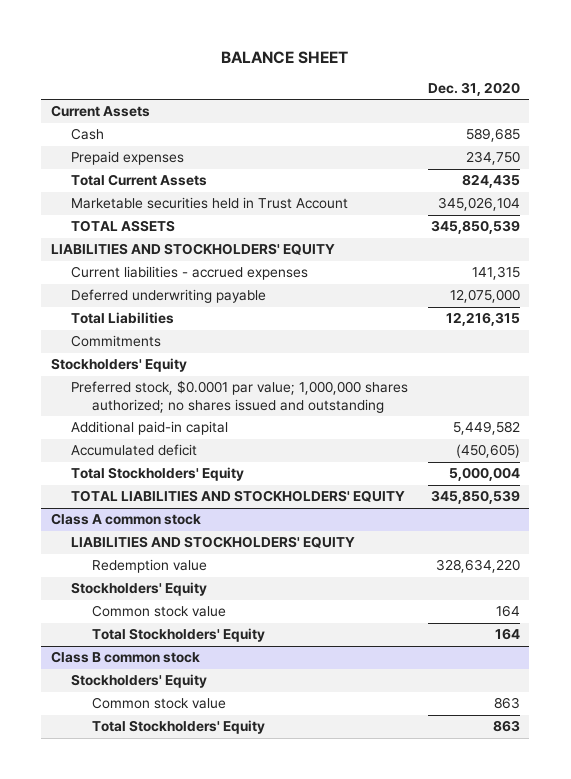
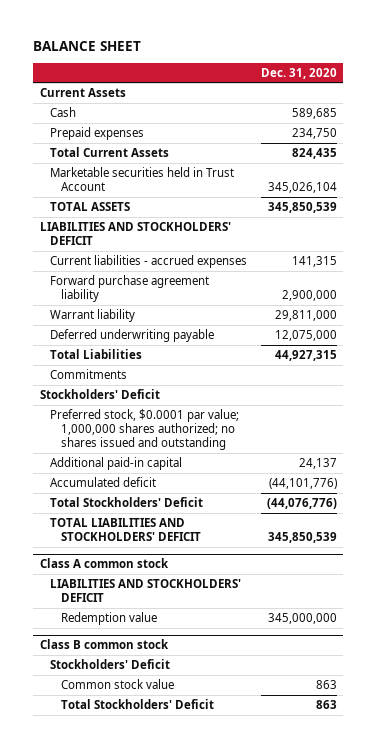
- LIABILITIES AND STOCKHOLDERS' EQUITY
+ LIABILITIES AND STOCKHOLDERS' DEFICIT
+ Forward purchase agreement liability | 2,900,000
+ Warrant liability | 29,811,000
- Total Liabilities | 12,216,315
+ Total Liabilities | 44,927,315
- Stockholders' Equity
+ Stockholders' Deficit
- Additional paid-in capital | 5,449,582
- Accumulated deficit | (450,605)
- Total Stockholders' Equity | 5,000,004
- TOTAL LIABILITIES AND STOCKHOLDERS' EQUITY | 345,850,539
+ Additional paid-in capital | 24,137
+ Accumulated deficit | (44,101,776)
+ Total Stockholders' Deficit | (44,076,776)
+ TOTAL LIABILITIES AND STOCKHOLDERS' DEFICIT | 345,850,539
@ Class A common stock
- LIABILITIES AND STOCKHOLDERS' EQUITY
- Redemption value | 328,634,220
- Stockholders' Equity
- Common stock value | 164
- Total Stockholders' Equity | 164
+ LIABILITIES AND STOCKHOLDERS' DEFICIT
+ Redemption value | 345,000,000
@ Class B common stock
- Stockholders' Equity
+ Stockholders' Deficit
- Total Stockholders' Equity | 863
+ Total Stockholders' Deficit | 863

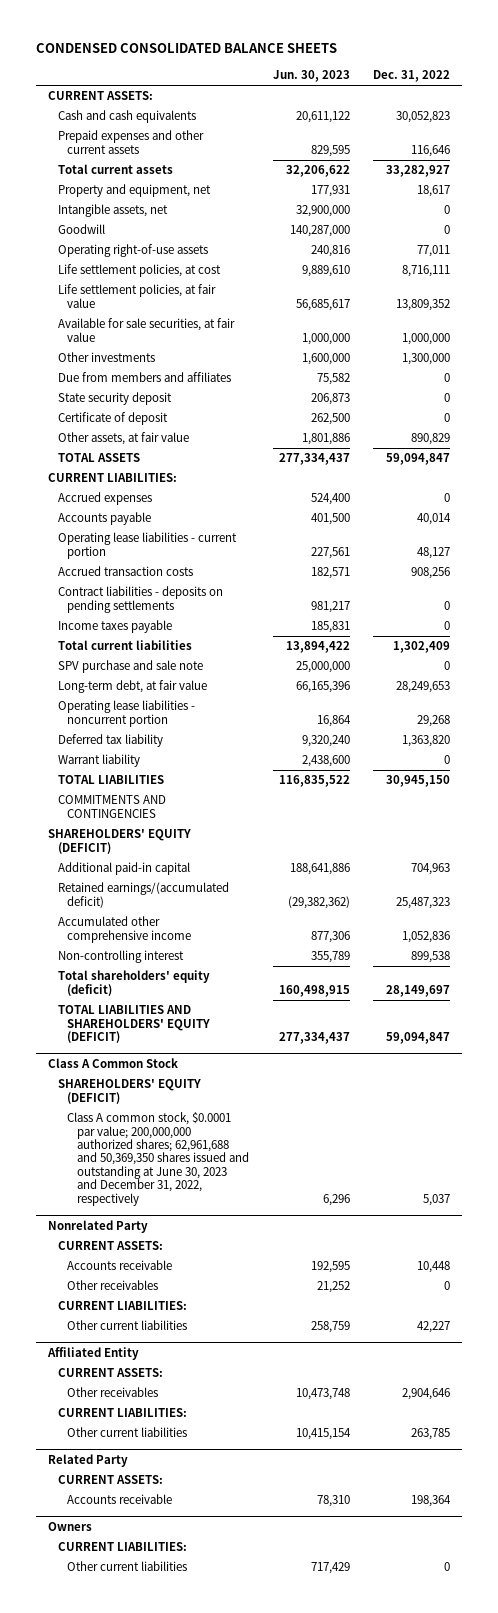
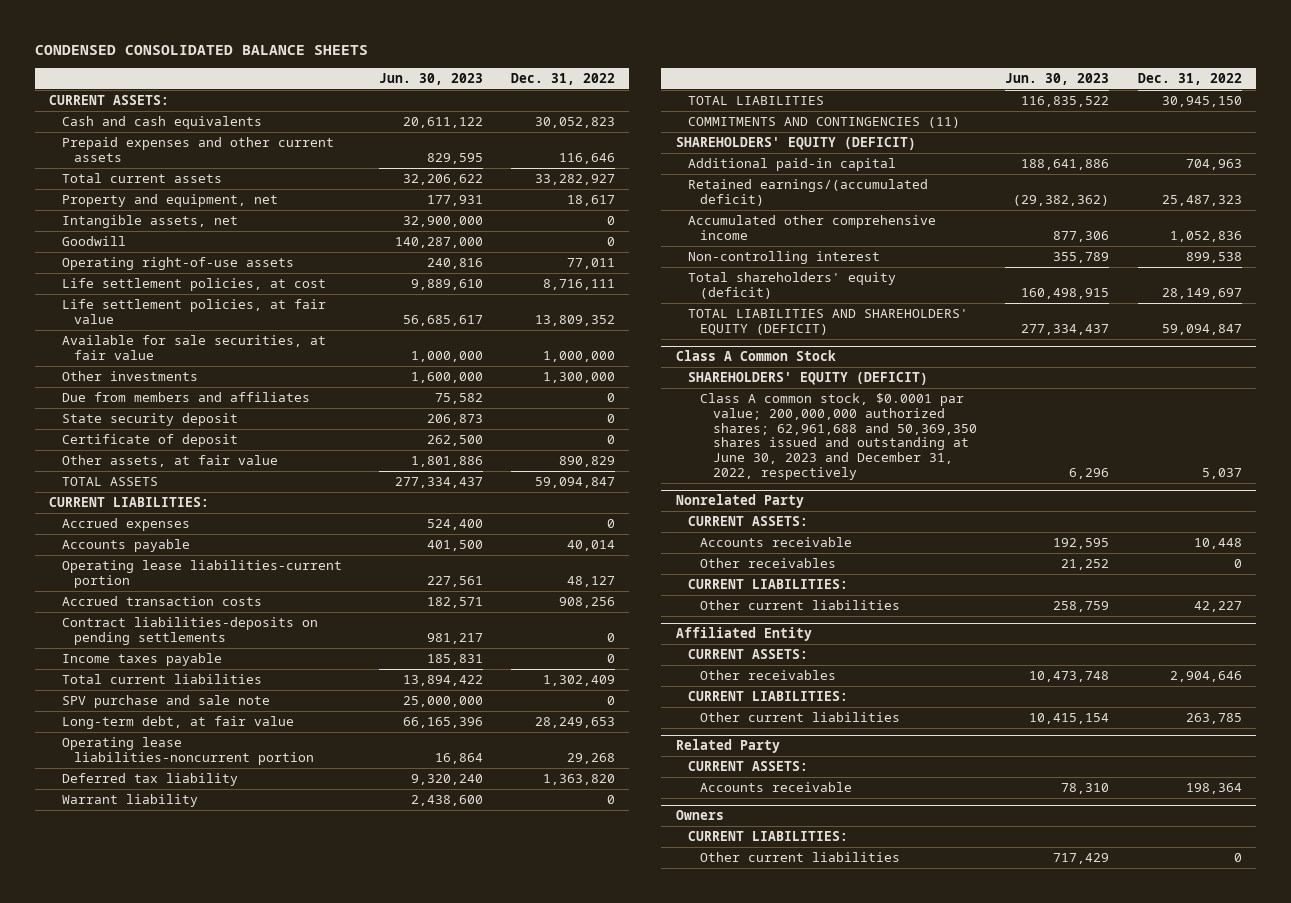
- Operating lease liabilities - current portion | 227,561 | 48,127
+ Operating lease liabilities-current portion | 227,561 | 48,127
- Contract liabilities - deposits on pending settlements | 981,217 | 0
+ Contract liabilities-deposits on pending settlements | 981,217 | 0
- Operating lease liabilities - noncurrent portion | 16,864 | 29,268
+ Operating lease liabilities-noncurrent portion | 16,864 | 29,268
- COMMITMENTS AND CONTINGENCIES
+ COMMITMENTS AND CONTINGENCIES (11)

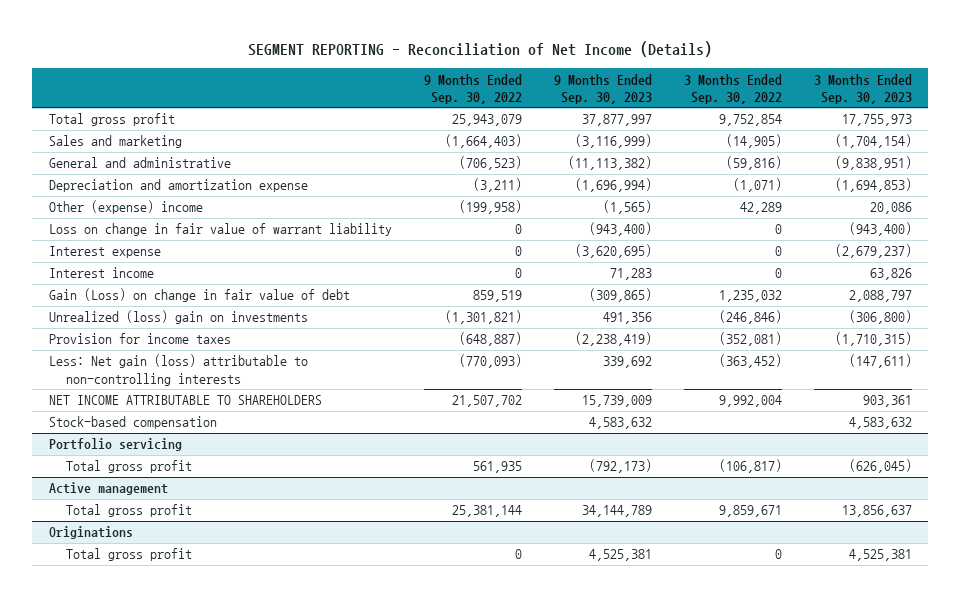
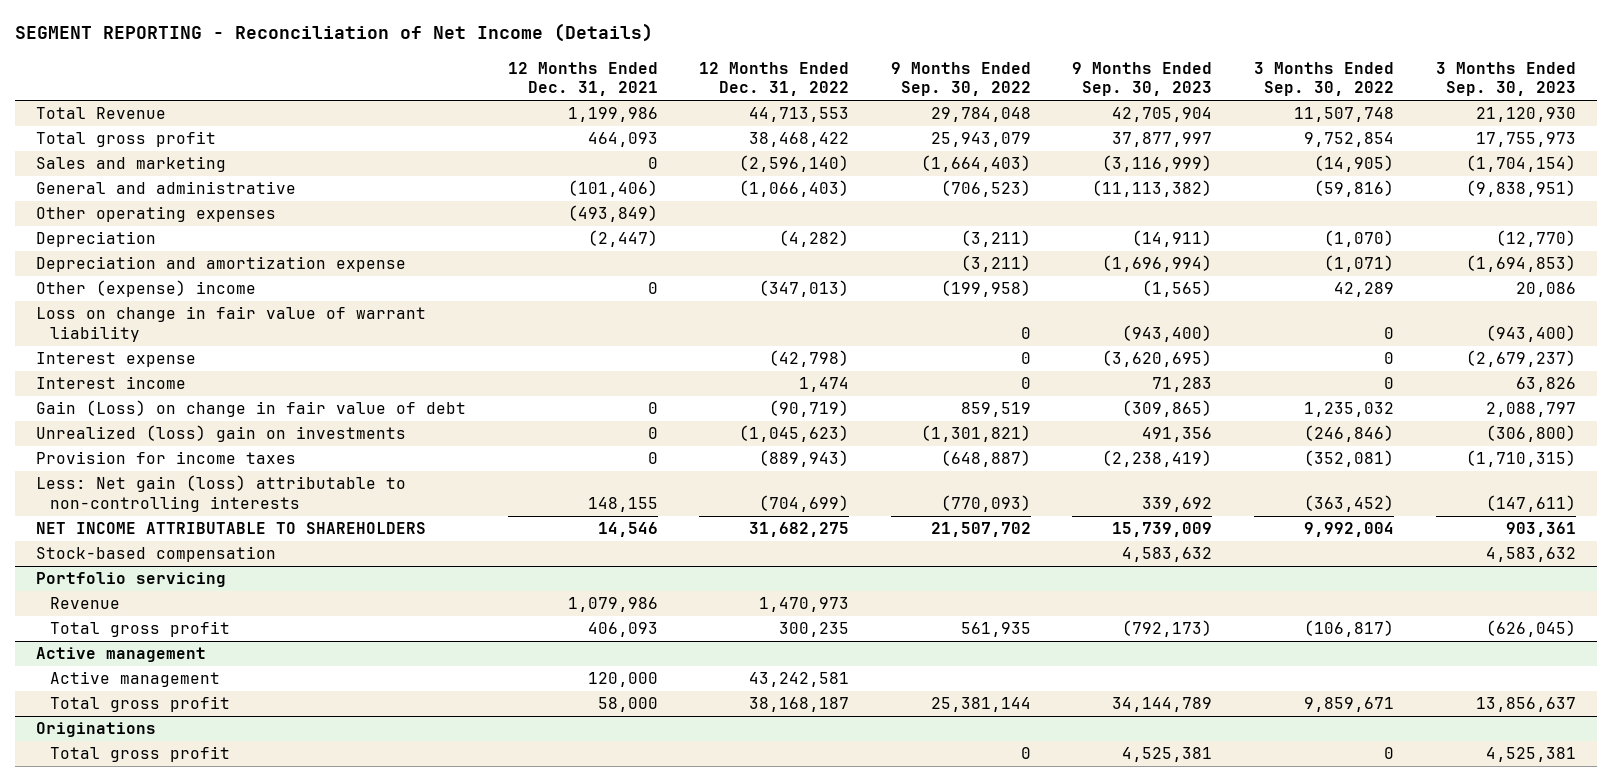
- | 9 Months Ended Sep. 30, 2022 | 9 Months Ended Sep. 30, 2023 | 3 Months Ended Sep. 30, 2022 | 3 Months Ended Sep. 30, 2023
+ | 12 Months Ended Dec. 31, 2021 | 12 Months Ended Dec. 31, 2022 | 9 Months Ended Sep. 30, 2022 | 9 Months Ended Sep. 30, 2023 | 3 Months Ended Sep. 30, 2022 | 3 Months Ended Sep. 30, 2023
+ Total Revenue | 1,199,986 | 44,713,553 | 29,784,048 | 42,705,904 | 11,507,748 | 21,120,930
+ Other operating expenses | (493,849) | | | | |
+ Depreciation | (2,447) | (4,282) | (3,211) | (14,911) | (1,070) | (12,770)
@ Portfolio servicing
+ Revenue | 1,079,986 | 1,470,973 | | | |
@ Active management
+ Active management | 120,000 | 43,242,581 | | | |

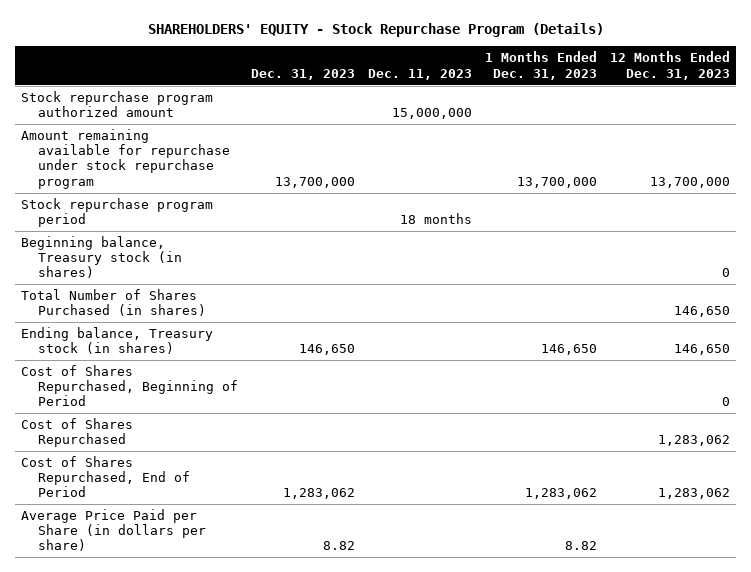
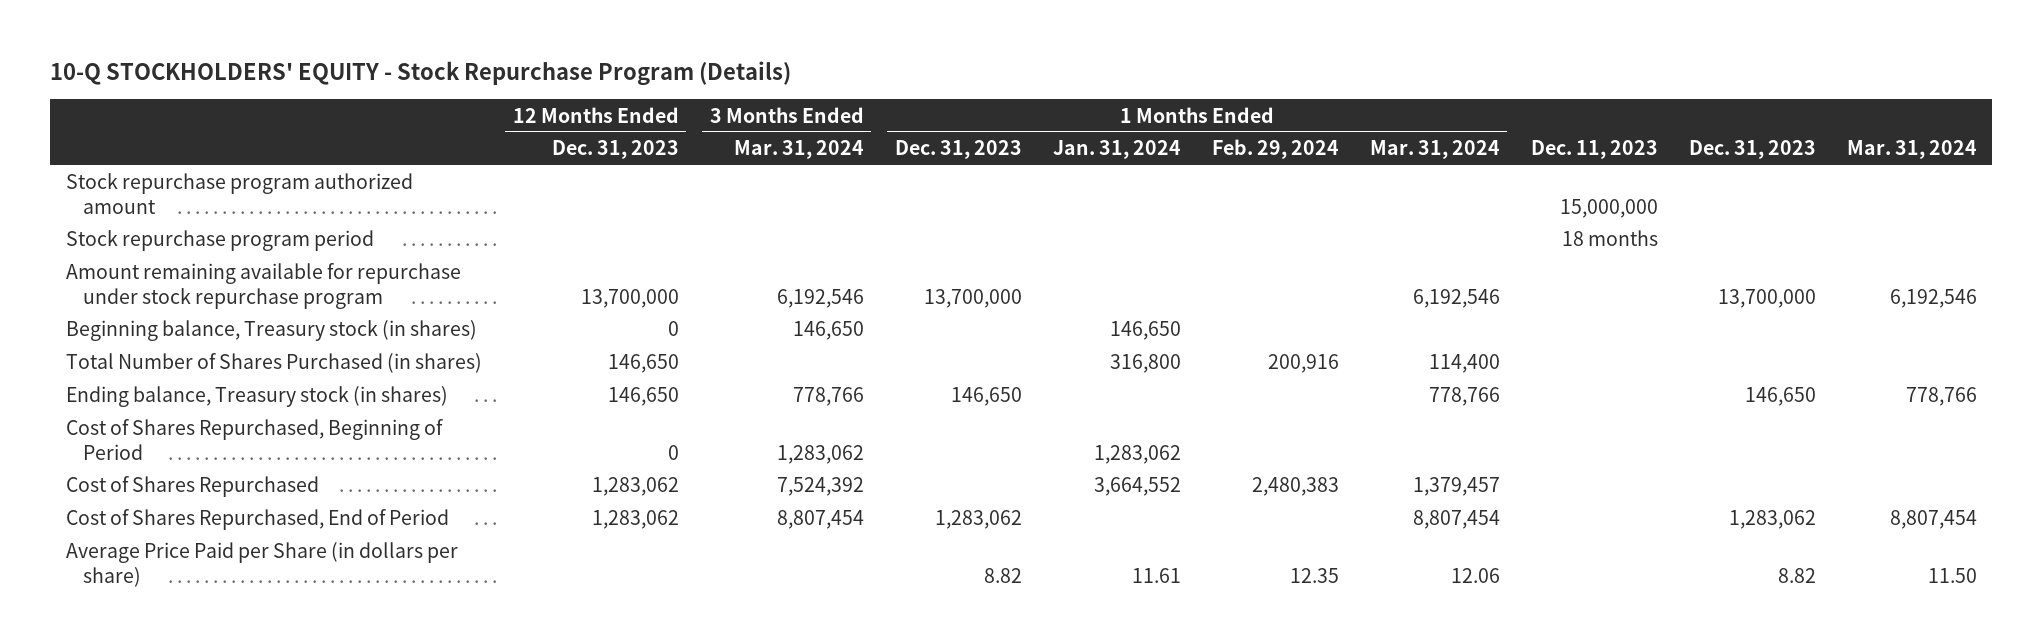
- SHAREHOLDERS' EQUITY - Stock Repurchase Program (Details)
+ 10-Q STOCKHOLDERS' EQUITY - Stock Repurchase Program (Details)
- | Dec. 31, 2023 | Dec. 11, 2023 | 1 Months Ended Dec. 31, 2023 | 12 Months Ended Dec. 31, 2023
+ | 12 Months Ended Dec. 31, 2023 | 3 Months Ended Mar. 31, 2024 | 1 Months Ended Dec. 31, 2023 | 1 Months Ended Jan. 31, 2024 | 1 Months Ended Feb. 29, 2024 | 1 Months Ended Mar. 31, 2024 | Dec. 11, 2023 | Dec. 31, 2023 | Mar. 31, 2024
moved down: Amount remaining available for repurchase under stock repurchase program | 13,700,000 | 6,192,546 | 13,700,000 | | | 6,192,546 | | 13,700,000 | 6,192,546

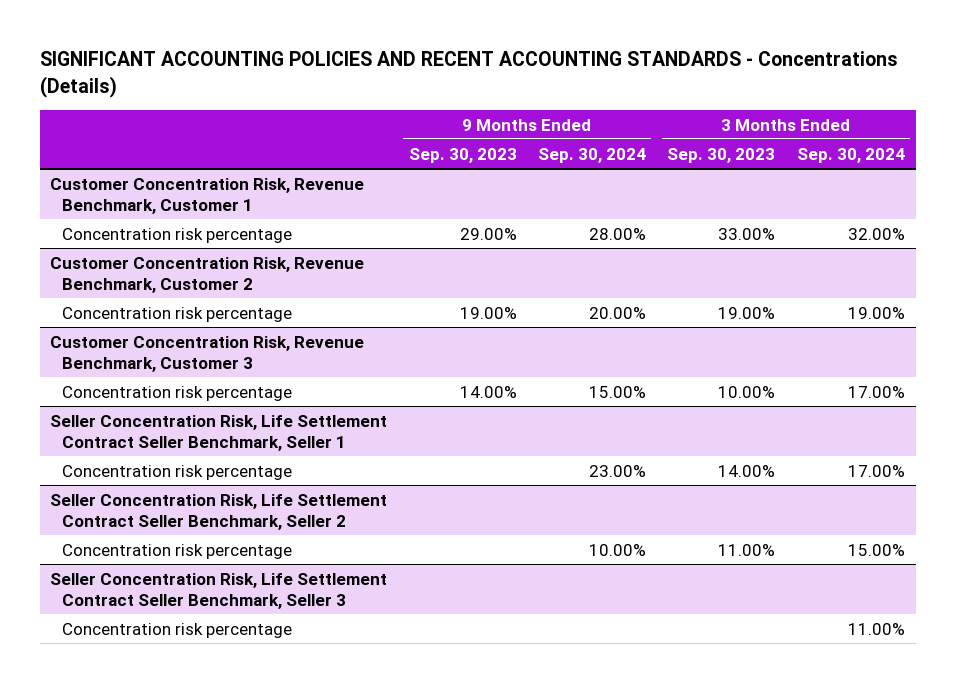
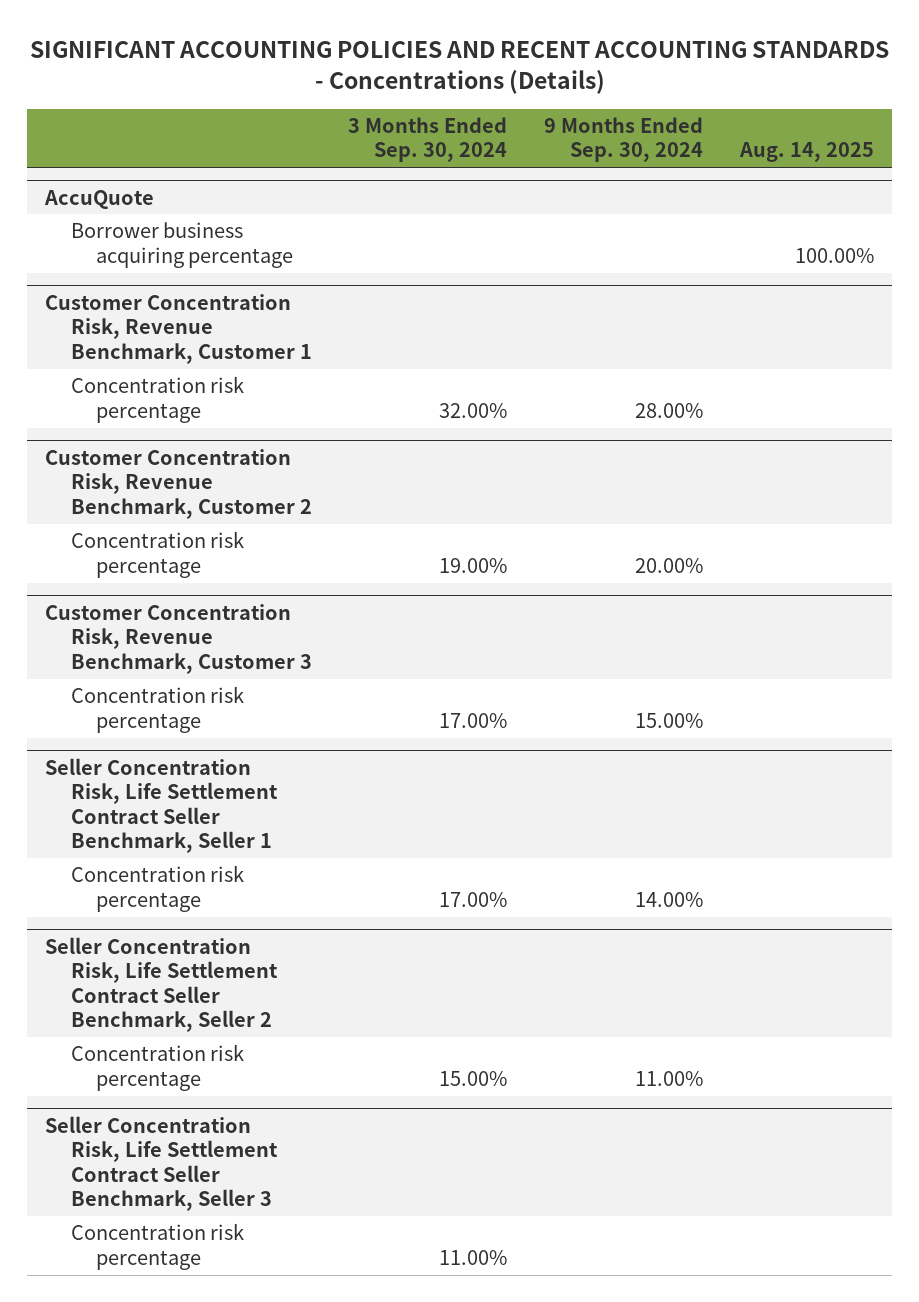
- | 9 Months Ended Sep. 30, 2023 | 9 Months Ended Sep. 30, 2024 | 3 Months Ended Sep. 30, 2023 | 3 Months Ended Sep. 30, 2024
+ | 3 Months Ended Sep. 30, 2024 | 9 Months Ended Sep. 30, 2024 | Aug. 14, 2025
+ AccuQuote
+ Borrower business acquiring percentage | | | 100.00%
@ Seller Concentration Risk, Life Settlement Contract Seller Benchmark, Seller 1
- Concentration risk percentage | | 23.00% | 14.00% | 17.00%
+ Concentration risk percentage | 17.00% | 14.00% |
@ Seller Concentration Risk, Life Settlement Contract Seller Benchmark, Seller 2
- Concentration risk percentage | | 10.00% | 11.00% | 15.00%
+ Concentration risk percentage | 15.00% | 11.00% |

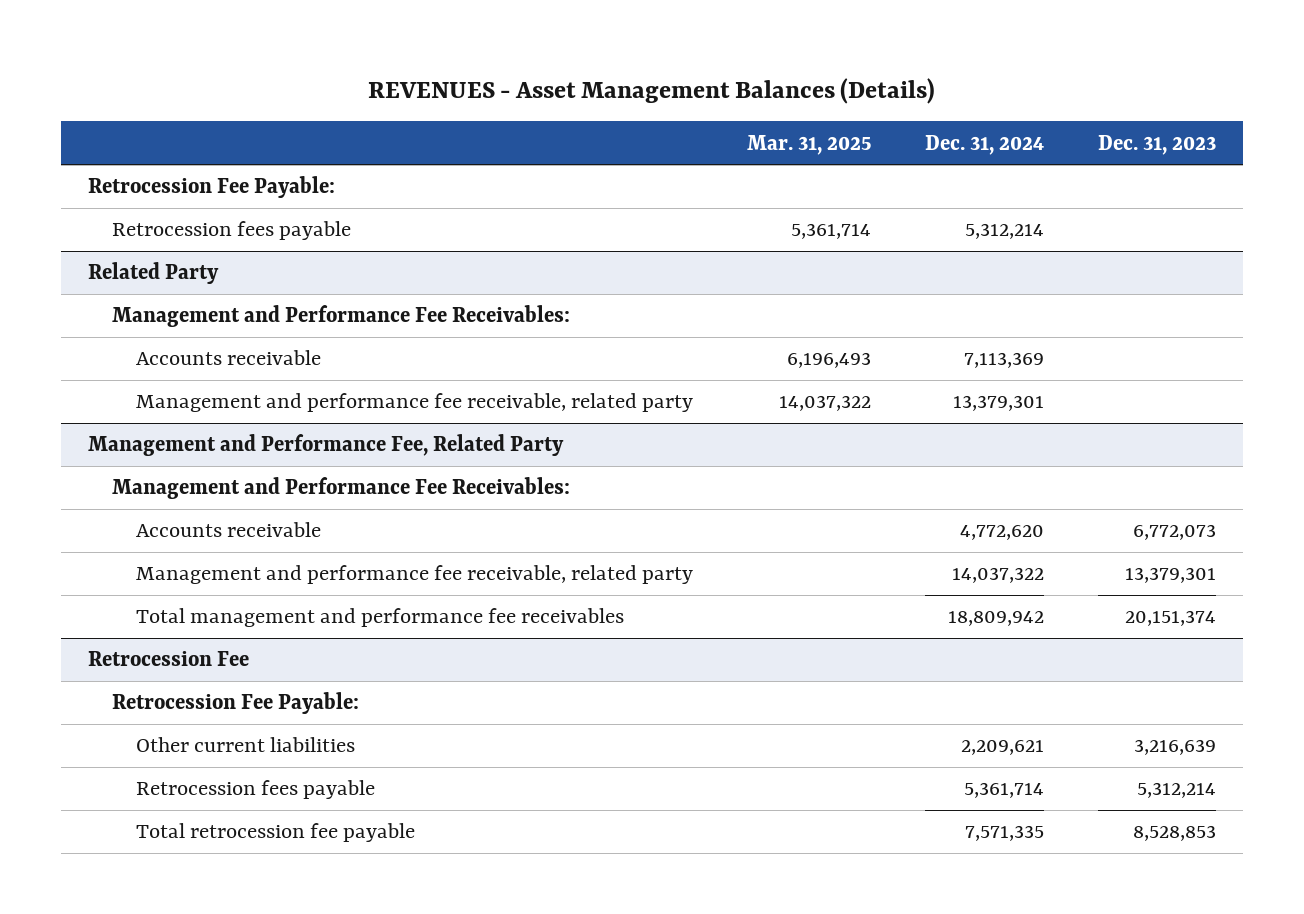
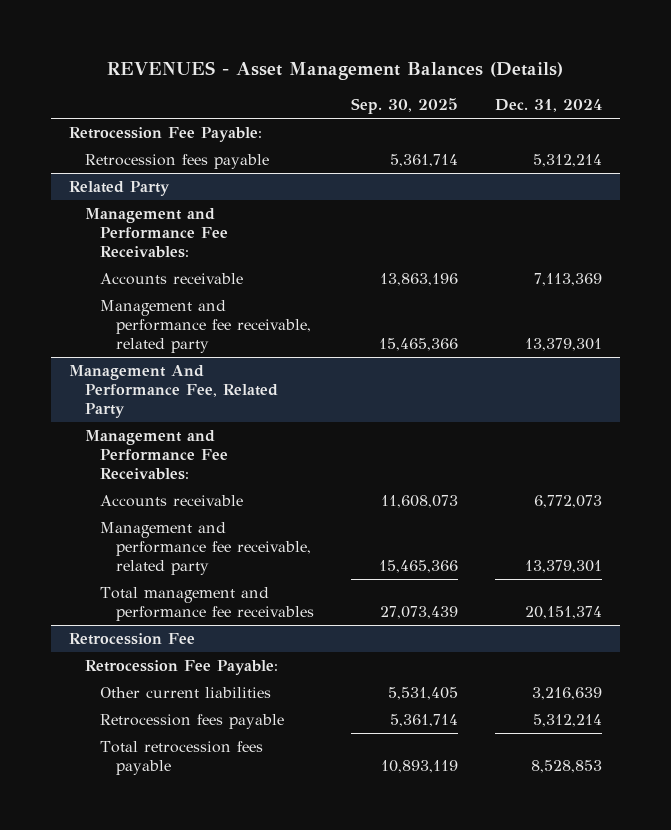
- | Mar. 31, 2025 | Dec. 31, 2024 | Dec. 31, 2023
+ | Sep. 30, 2025 | Dec. 31, 2024
- Management and Performance Fee, Related Party
+ Management And Performance Fee, Related Party
- Accounts receivable | | 4,772,620 | 6,772,073
- Management and performance fee receivable, related party | | 14,037,322 | 13,379,301
- Total management and performance fee receivables | | 18,809,942 | 20,151,374
+ Accounts receivable | 11,608,073 | 6,772,073
+ Management and performance fee receivable, related party | 15,465,366 | 13,379,301
+ Total management and performance fee receivables | 27,073,439 | 20,151,374
@ Retrocession Fee
- Other current liabilities | | 2,209,621 | 3,216,639
- Retrocession fees payable | | 5,361,714 | 5,312,214
- Total retrocession fee payable | | 7,571,335 | 8,528,853
+ Other current liabilities | 5,531,405 | 3,216,639
+ Retrocession fees payable | 5,361,714 | 5,312,214
+ Total retrocession fees payable | 10,893,119 | 8,528,853

